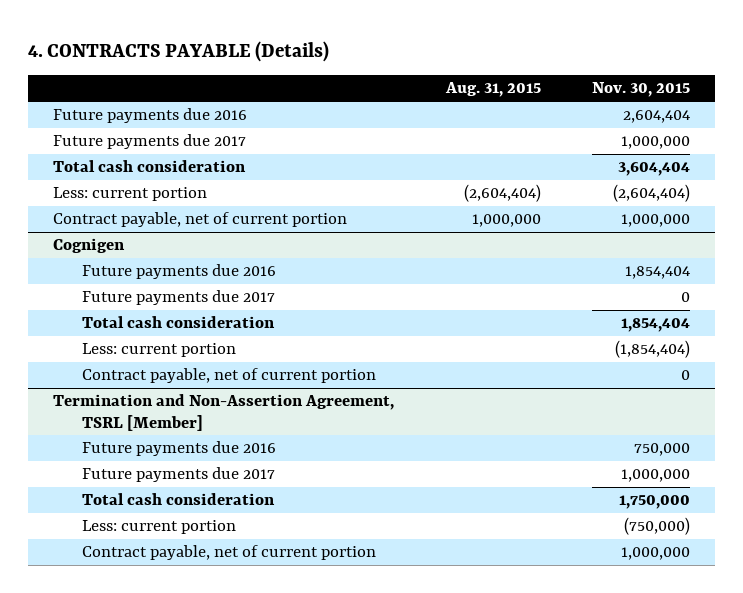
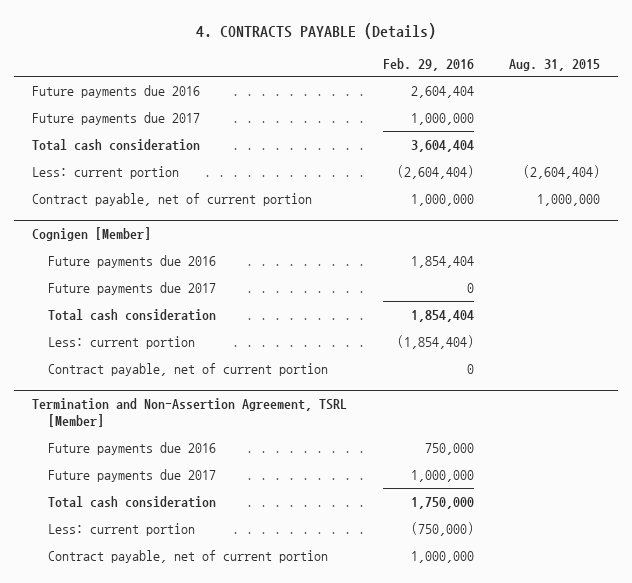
- | Aug. 31, 2015 | Nov. 30, 2015
+ | Feb. 29, 2016 | Aug. 31, 2015
- Cognigen
+ Cognigen [Member]

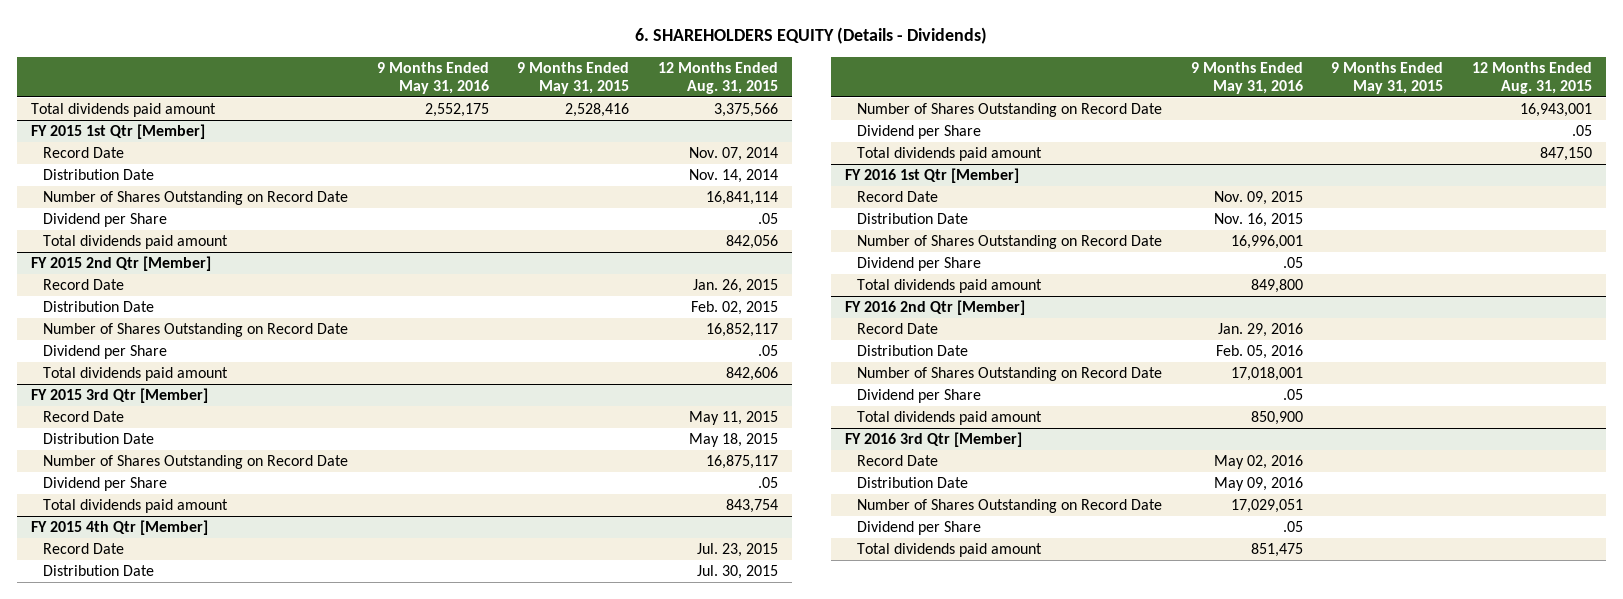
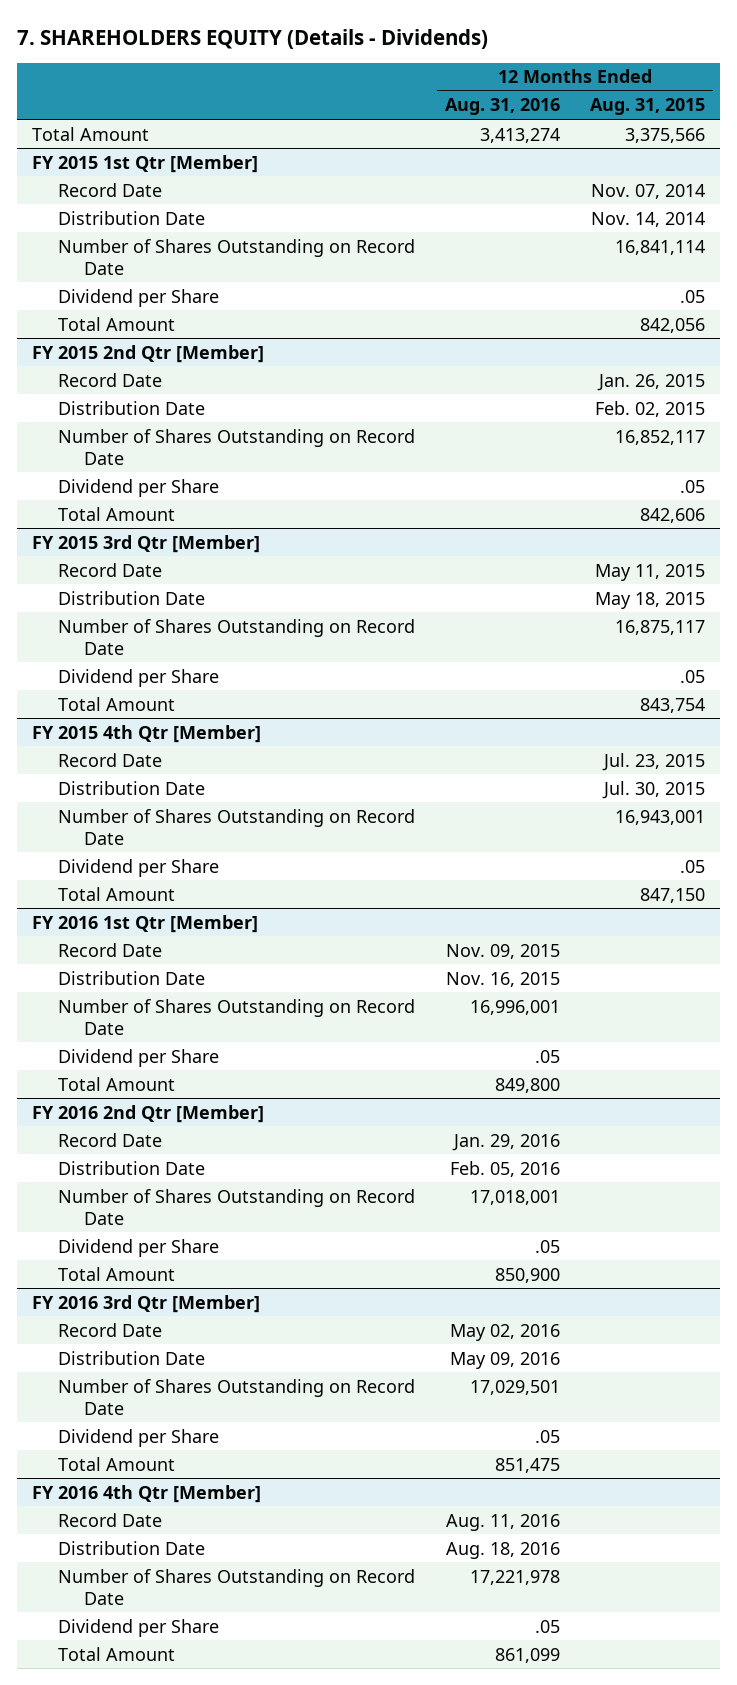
- 6. SHAREHOLDERS EQUITY (Details - Dividends)
+ 7. SHAREHOLDERS EQUITY (Details - Dividends)
- | 9 Months Ended May 31, 2016 | 9 Months Ended May 31, 2015 | 12 Months Ended Aug. 31, 2015
+ | 12 Months Ended Aug. 31, 2016 | 12 Months Ended Aug. 31, 2015
- Total dividends paid amount | 2,552,175 | 2,528,416 | 3,375,566
+ Total Amount | 3,413,274 | 3,375,566
@ FY 2015 1st Qtr [Member]
- Total dividends paid amount | | | 842,056
+ Total Amount | | 842,056
@ FY 2015 2nd Qtr [Member]
- Total dividends paid amount | | | 842,606
+ Total Amount | | 842,606
@ FY 2015 3rd Qtr [Member]
- Total dividends paid amount | | | 843,754
+ Total Amount | | 843,754
@ FY 2015 4th Qtr [Member]
- Total dividends paid amount | | | 847,150
+ Total Amount | | 847,150
@ FY 2016 1st Qtr [Member]
- Total dividends paid amount | 849,800 | |
+ Total Amount | 849,800 |
@ FY 2016 2nd Qtr [Member]
- Total dividends paid amount | 850,900 | |
+ Total Amount | 850,900 |
@ FY 2016 3rd Qtr [Member]
- Total dividends paid amount | 851,475 | |
+ Total Amount | 851,475 |
+ FY 2016 4th Qtr [Member]
+ Record Date | Aug. 11, 2016 |
+ Distribution Date | Aug. 18, 2016 |
+ Number of Shares Outstanding on Record Date | 17,221,978 |
+ Dividend per Share | .05 |
+ Total Amount | 861,099 |

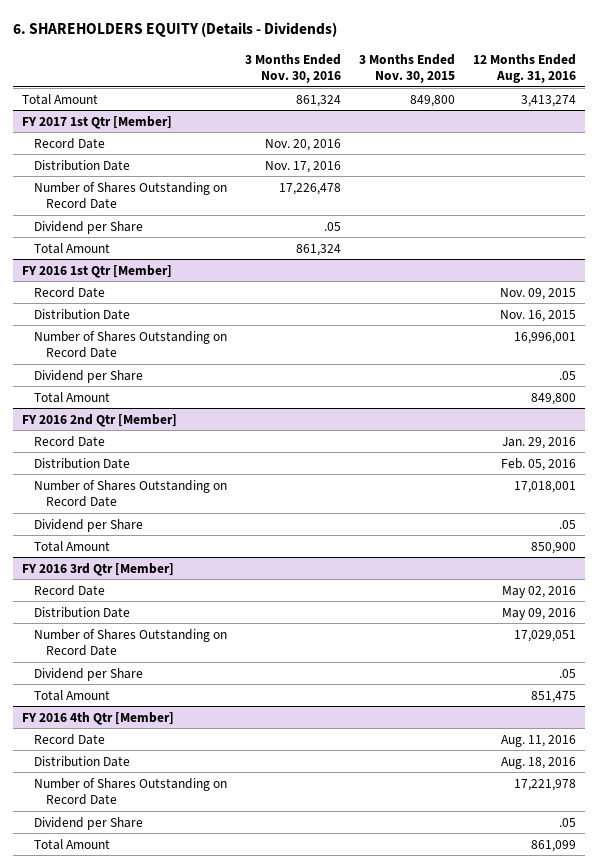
- 7. SHAREHOLDERS EQUITY (Details - Dividends)
+ 6. SHAREHOLDERS EQUITY (Details - Dividends)
- | 12 Months Ended Aug. 31, 2016 | 12 Months Ended Aug. 31, 2015
+ | 3 Months Ended Nov. 30, 2016 | 3 Months Ended Nov. 30, 2015 | 12 Months Ended Aug. 31, 2016
- FY 2015 1st Qtr [Member]
- Record Date | | Nov. 07, 2014
- Distribution Date | | Nov. 14, 2014
- Number of Shares Outstanding on Record Date | | 16,841,114
- Dividend per Share | | .05
- Total Amount | | 842,056
- FY 2015 2nd Qtr [Member]
- Record Date | | Jan. 26, 2015
- Distribution Date | | Feb. 02, 2015
- Number of Shares Outstanding on Record Date | | 16,852,117
- Dividend per Share | | .05
- Total Amount | | 842,606
- FY 2015 3rd Qtr [Member]
- Record Date | | May 11, 2015
- Distribution Date | | May 18, 2015
- Number of Shares Outstanding on Record Date | | 16,875,117
- Dividend per Share | | .05
- Total Amount | | 843,754
- FY 2015 4th Qtr [Member]
- Record Date | | Jul. 23, 2015
- Distribution Date | | Jul. 30, 2015
- Number of Shares Outstanding on Record Date | | 16,943,001
- Dividend per Share | | .05
- Total Amount | | 847,150
+ FY 2017 1st Qtr [Member]
+ Record Date | Nov. 20, 2016 | |
+ Distribution Date | Nov. 17, 2016 | |
+ Number of Shares Outstanding on Record Date | 17,226,478 | |
+ Dividend per Share | .05 | |
+ Total Amount | 861,324 | |
@ FY 2016 3rd Qtr [Member]
- Number of Shares Outstanding on Record Date | 17,029,501 |
+ Number of Shares Outstanding on Record Date | | | 17,029,051

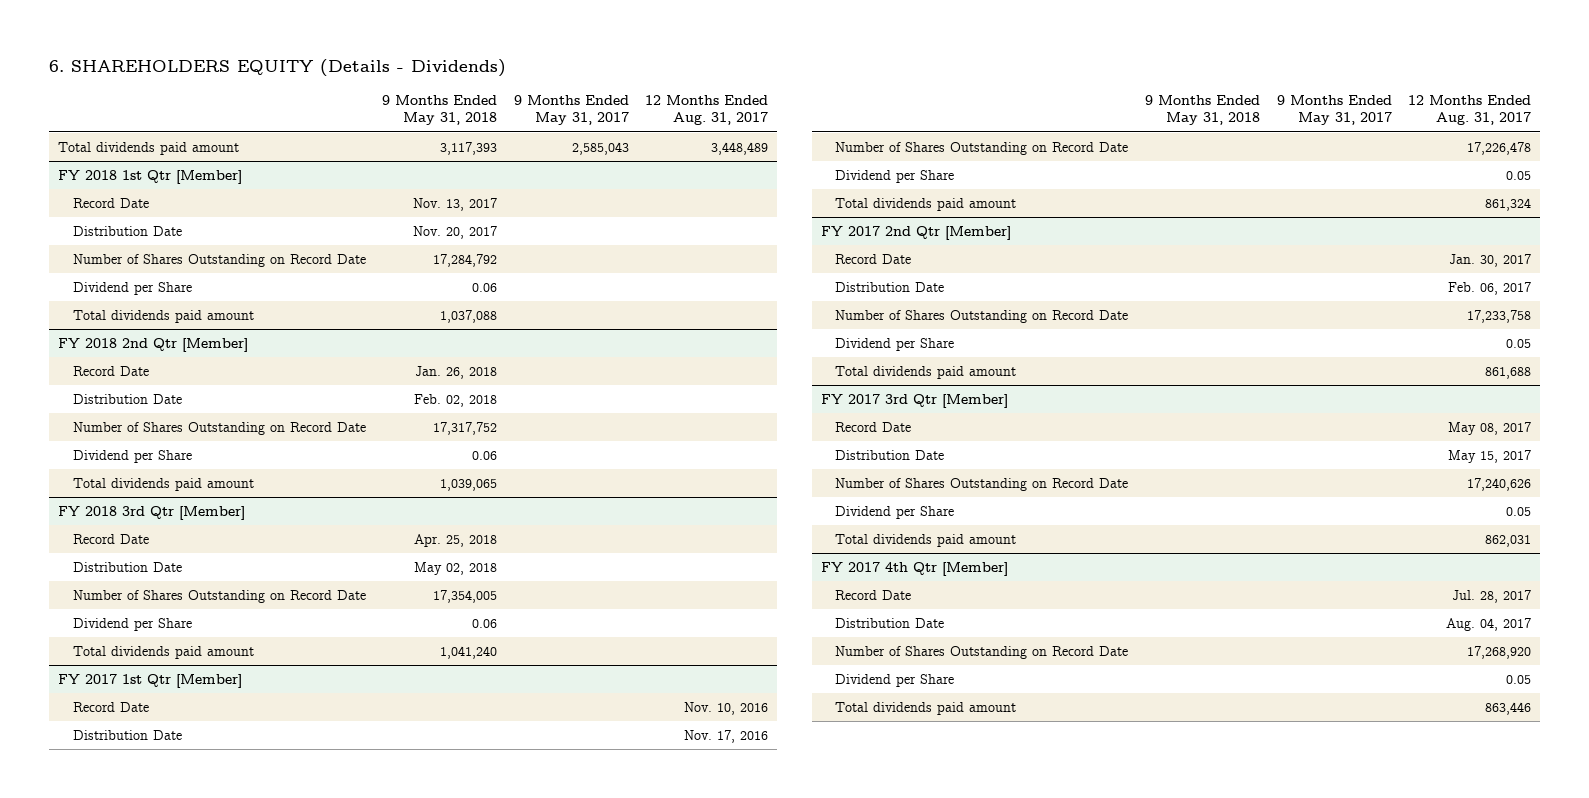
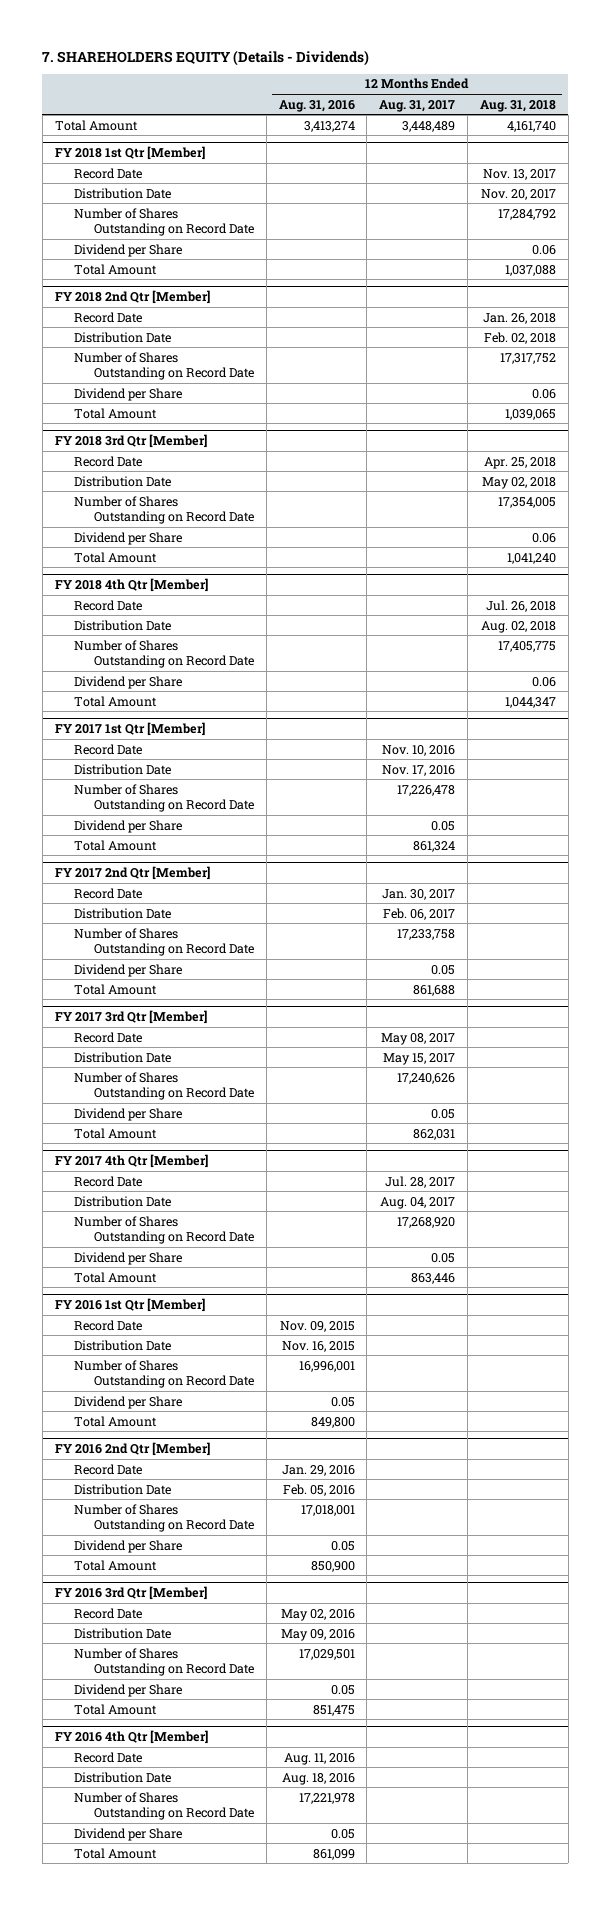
- 6. SHAREHOLDERS EQUITY (Details - Dividends)
+ 7. SHAREHOLDERS EQUITY (Details - Dividends)
- | 9 Months Ended May 31, 2018 | 9 Months Ended May 31, 2017 | 12 Months Ended Aug. 31, 2017
+ | 12 Months Ended Aug. 31, 2016 | 12 Months Ended Aug. 31, 2017 | 12 Months Ended Aug. 31, 2018
- Total dividends paid amount | 3,117,393 | 2,585,043 | 3,448,489
+ Total Amount | 3,413,274 | 3,448,489 | 4,161,740
@ FY 2018 1st Qtr [Member]
- Total dividends paid amount | 1,037,088 | |
+ Total Amount | | | 1,037,088
@ FY 2018 2nd Qtr [Member]
- Total dividends paid amount | 1,039,065 | |
+ Total Amount | | | 1,039,065
@ FY 2018 3rd Qtr [Member]
- Total dividends paid amount | 1,041,240 | |
+ Total Amount | | | 1,041,240
+ FY 2018 4th Qtr [Member]
+ Record Date | | | Jul. 26, 2018
+ Distribution Date | | | Aug. 02, 2018
+ Number of Shares Outstanding on Record Date | | | 17,405,775
+ Dividend per Share | | | 0.06
+ Total Amount | | | 1,044,347
@ FY 2017 1st Qtr [Member]
- Total dividends paid amount | | | 861,324
+ Total Amount | | 861,324 |
@ FY 2017 2nd Qtr [Member]
- Total dividends paid amount | | | 861,688
+ Total Amount | | 861,688 |
@ FY 2017 3rd Qtr [Member]
- Total dividends paid amount | | | 862,031
+ Total Amount | | 862,031 |
@ FY 2017 4th Qtr [Member]
- Total dividends paid amount | | | 863,446
+ Total Amount | | 863,446 |
+ FY 2016 1st Qtr [Member]
+ Record Date | Nov. 09, 2015 | |
+ Distribution Date | Nov. 16, 2015 | |
+ Number of Shares Outstanding on Record Date | 16,996,001 | |
+ Dividend per Share | 0.05 | |
+ Total Amount | 849,800 | |
+ FY 2016 2nd Qtr [Member]
+ Record Date | Jan. 29, 2016 | |
+ Distribution Date | Feb. 05, 2016 | |
+ Number of Shares Outstanding on Record Date | 17,018,001 | |
+ Dividend per Share | 0.05 | |
+ Total Amount | 850,900 | |
+ FY 2016 3rd Qtr [Member]
+ Record Date | May 02, 2016 | |
+ Distribution Date | May 09, 2016 | |
+ Number of Shares Outstanding on Record Date | 17,029,501 | |
+ Dividend per Share | 0.05 | |
+ Total Amount | 851,475 | |
+ FY 2016 4th Qtr [Member]
+ Record Date | Aug. 11, 2016 | |
+ Distribution Date | Aug. 18, 2016 | |
+ Number of Shares Outstanding on Record Date | 17,221,978 | |
+ Dividend per Share | 0.05 | |
+ Total Amount | 861,099 | |

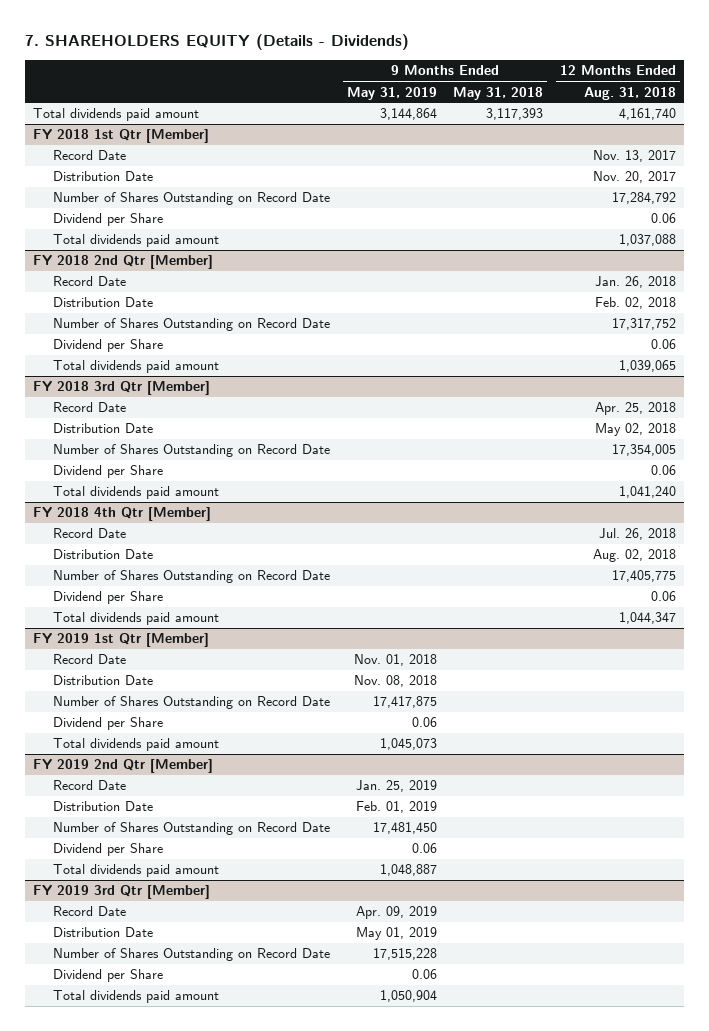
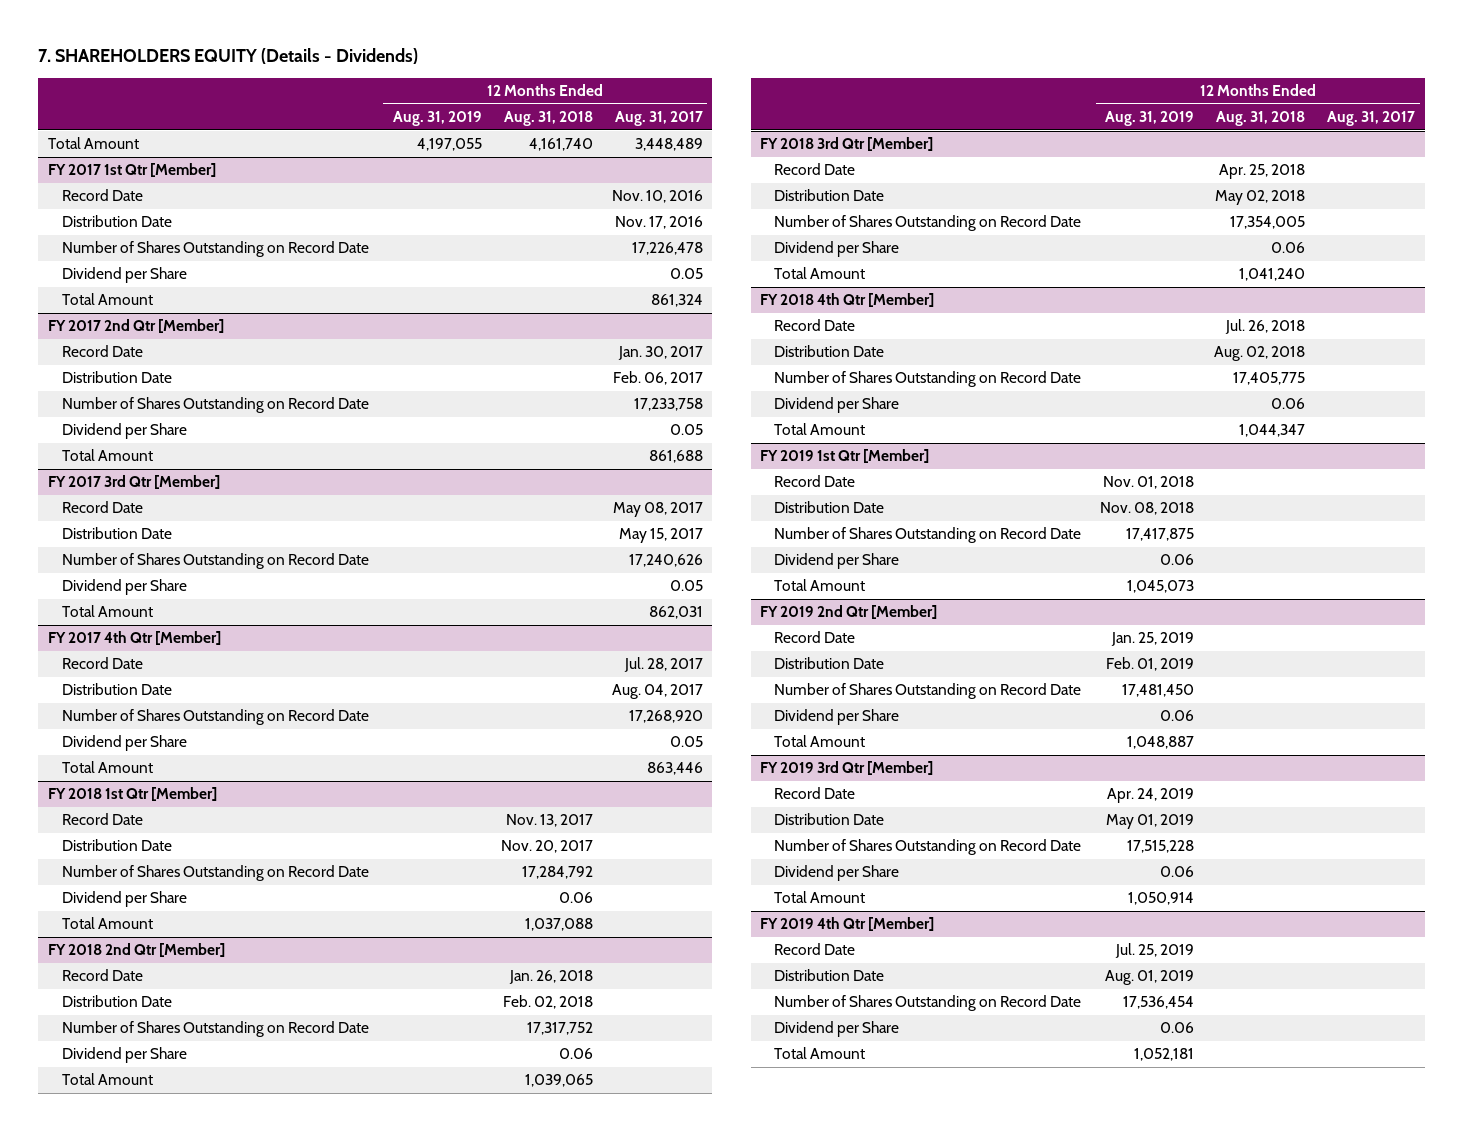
- | 9 Months Ended May 31, 2019 | 9 Months Ended May 31, 2018 | 12 Months Ended Aug. 31, 2018
+ | 12 Months Ended Aug. 31, 2019 | 12 Months Ended Aug. 31, 2018 | 12 Months Ended Aug. 31, 2017
- Total dividends paid amount | 3,144,864 | 3,117,393 | 4,161,740
+ Total Amount | 4,197,055 | 4,161,740 | 3,448,489
+ FY 2017 1st Qtr [Member]
+ Record Date | | | Nov. 10, 2016
+ Distribution Date | | | Nov. 17, 2016
+ Number of Shares Outstanding on Record Date | | | 17,226,478
+ Dividend per Share | | | 0.05
+ Total Amount | | | 861,324
+ FY 2017 2nd Qtr [Member]
+ Record Date | | | Jan. 30, 2017
+ Distribution Date | | | Feb. 06, 2017
+ Number of Shares Outstanding on Record Date | | | 17,233,758
+ Dividend per Share | | | 0.05
+ Total Amount | | | 861,688
+ FY 2017 3rd Qtr [Member]
+ Record Date | | | May 08, 2017
+ Distribution Date | | | May 15, 2017
+ Number of Shares Outstanding on Record Date | | | 17,240,626
+ Dividend per Share | | | 0.05
+ Total Amount | | | 862,031
+ FY 2017 4th Qtr [Member]
+ Record Date | | | Jul. 28, 2017
+ Distribution Date | | | Aug. 04, 2017
+ Number of Shares Outstanding on Record Date | | | 17,268,920
+ Dividend per Share | | | 0.05
+ Total Amount | | | 863,446
@ FY 2018 1st Qtr [Member]
- Total dividends paid amount | | | 1,037,088
+ Total Amount | | 1,037,088 |
@ FY 2018 2nd Qtr [Member]
- Total dividends paid amount | | | 1,039,065
+ Total Amount | | 1,039,065 |
@ FY 2018 3rd Qtr [Member]
- Total dividends paid amount | | | 1,041,240
+ Total Amount | | 1,041,240 |
@ FY 2018 4th Qtr [Member]
- Total dividends paid amount | | | 1,044,347
+ Total Amount | | 1,044,347 |
@ FY 2019 1st Qtr [Member]
- Total dividends paid amount | 1,045,073 | |
+ Total Amount | 1,045,073 | |
@ FY 2019 2nd Qtr [Member]
- Total dividends paid amount | 1,048,887 | |
+ Total Amount | 1,048,887 | |
@ FY 2019 3rd Qtr [Member]
- Total dividends paid amount | 1,050,904 | |
+ Total Amount | 1,050,914 | |
+ FY 2019 4th Qtr [Member]
+ Record Date | Jul. 25, 2019 | |
+ Distribution Date | Aug. 01, 2019 | |
+ Number of Shares Outstanding on Record Date | 17,536,454 | |
+ Dividend per Share | 0.06 | |
+ Total Amount | 1,052,181 | |

